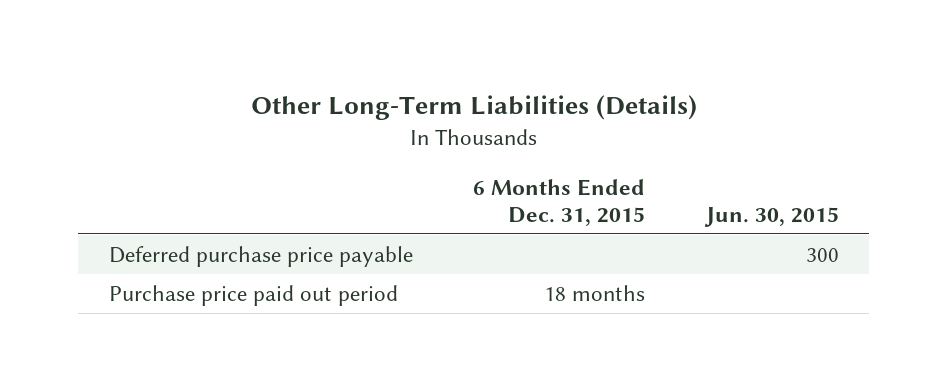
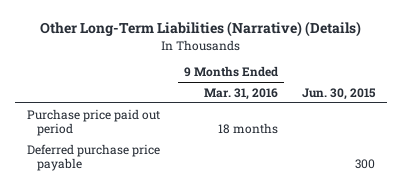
- Other Long-Term Liabilities (Details)
+ Other Long-Term Liabilities (Narrative) (Details)
- | 6 Months Ended Dec. 31, 2015 | Jun. 30, 2015
+ | 9 Months Ended Mar. 31, 2016 | Jun. 30, 2015
moved down: Deferred purchase price payable | | 300

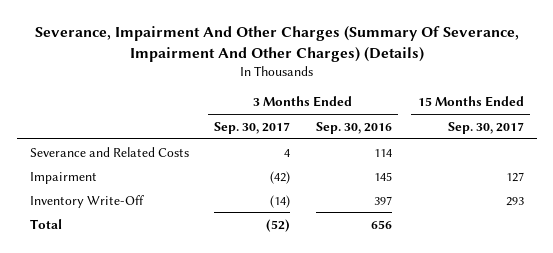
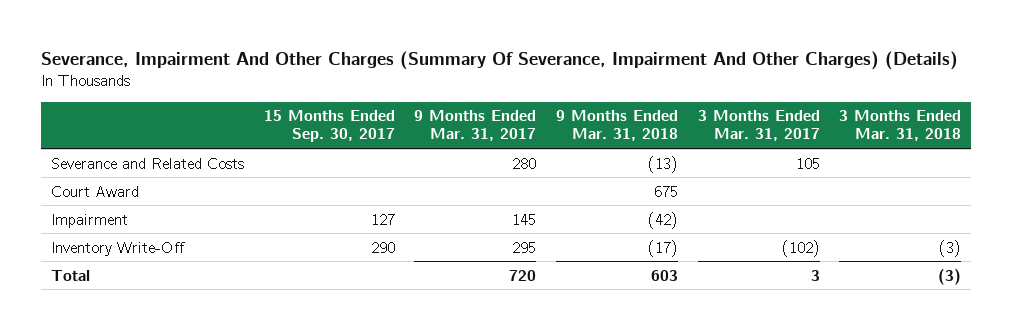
- | 3 Months Ended Sep. 30, 2017 | 3 Months Ended Sep. 30, 2016 | 15 Months Ended Sep. 30, 2017
+ | 15 Months Ended Sep. 30, 2017 | 9 Months Ended Mar. 31, 2017 | 9 Months Ended Mar. 31, 2018 | 3 Months Ended Mar. 31, 2017 | 3 Months Ended Mar. 31, 2018
+ Court Award | | | 675 | |
- Inventory Write-Off | (14) | 397 | 293
+ Inventory Write-Off | 290 | 295 | (17) | (102) | (3)

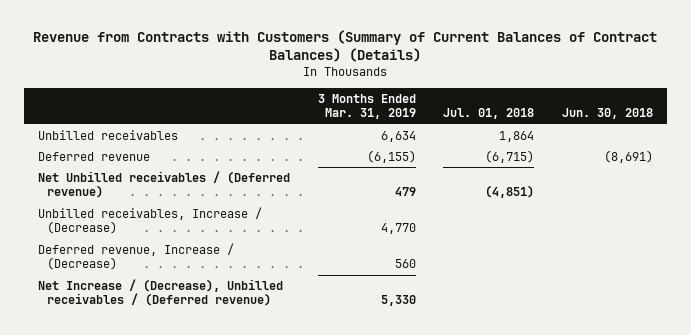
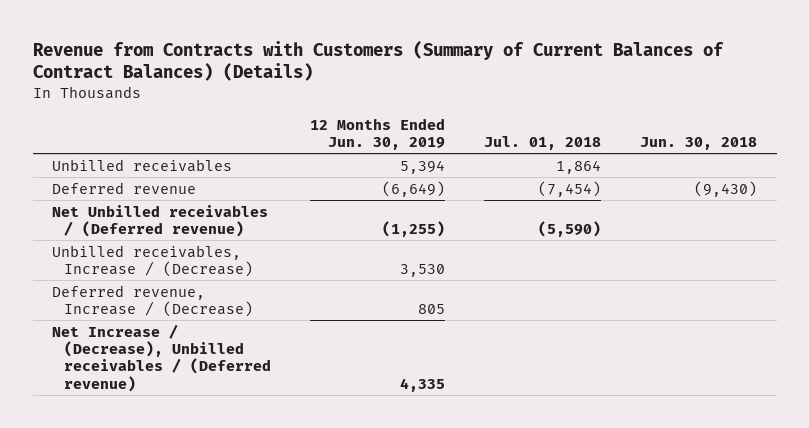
- | 3 Months Ended Mar. 31, 2019 | Jul. 01, 2018 | Jun. 30, 2018
+ | 12 Months Ended Jun. 30, 2019 | Jul. 01, 2018 | Jun. 30, 2018
- Deferred revenue | (6,155) | (6,715) | (8,691)
- Net Unbilled receivables / (Deferred revenue) | 479 | (4,851) |
+ Deferred revenue | (6,649) | (7,454) | (9,430)
+ Net Unbilled receivables / (Deferred revenue) | (1,255) | (5,590) |

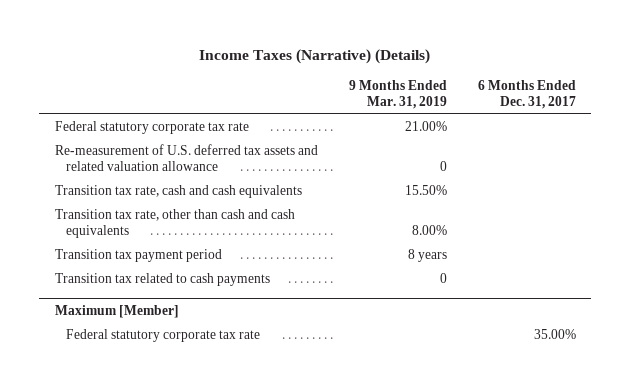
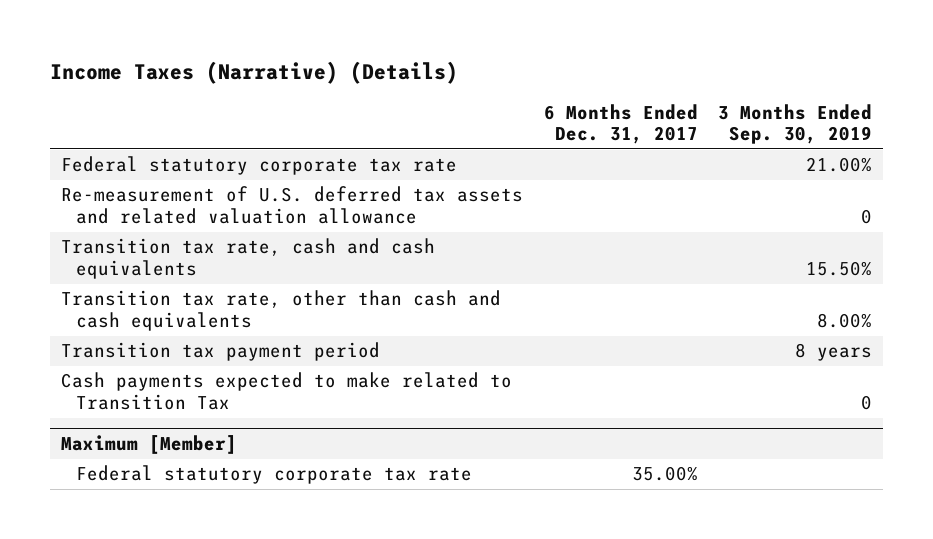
- | 9 Months Ended Mar. 31, 2019 | 6 Months Ended Dec. 31, 2017
+ | 6 Months Ended Dec. 31, 2017 | 3 Months Ended Sep. 30, 2019
- Transition tax related to cash payments | 0 |
+ Cash payments expected to make related to Transition Tax | | 0

